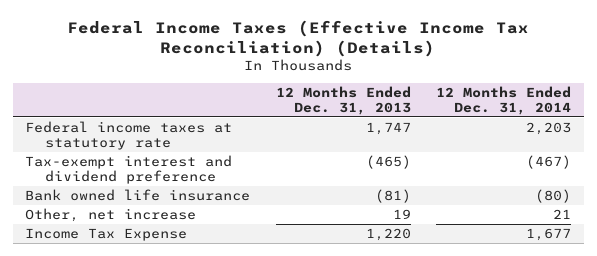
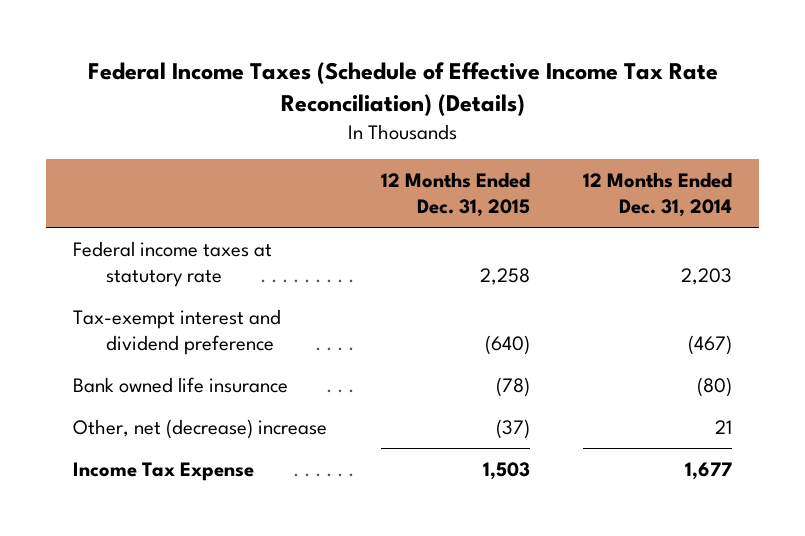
- Federal Income Taxes (Effective Income Tax Reconciliation) (Details)
+ Federal Income Taxes (Schedule of Effective Income Tax Rate Reconciliation) (Details)
- | 12 Months Ended Dec. 31, 2013 | 12 Months Ended Dec. 31, 2014
+ | 12 Months Ended Dec. 31, 2015 | 12 Months Ended Dec. 31, 2014
- Other, net increase | 19 | 21
+ Other, net (decrease) increase | (37) | 21

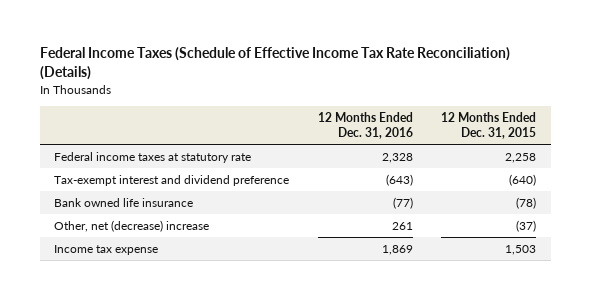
- | 12 Months Ended Dec. 31, 2015 | 12 Months Ended Dec. 31, 2014
+ | 12 Months Ended Dec. 31, 2016 | 12 Months Ended Dec. 31, 2015
- Income Tax Expense | 1,503 | 1,677
+ Income tax expense | 1,869 | 1,503

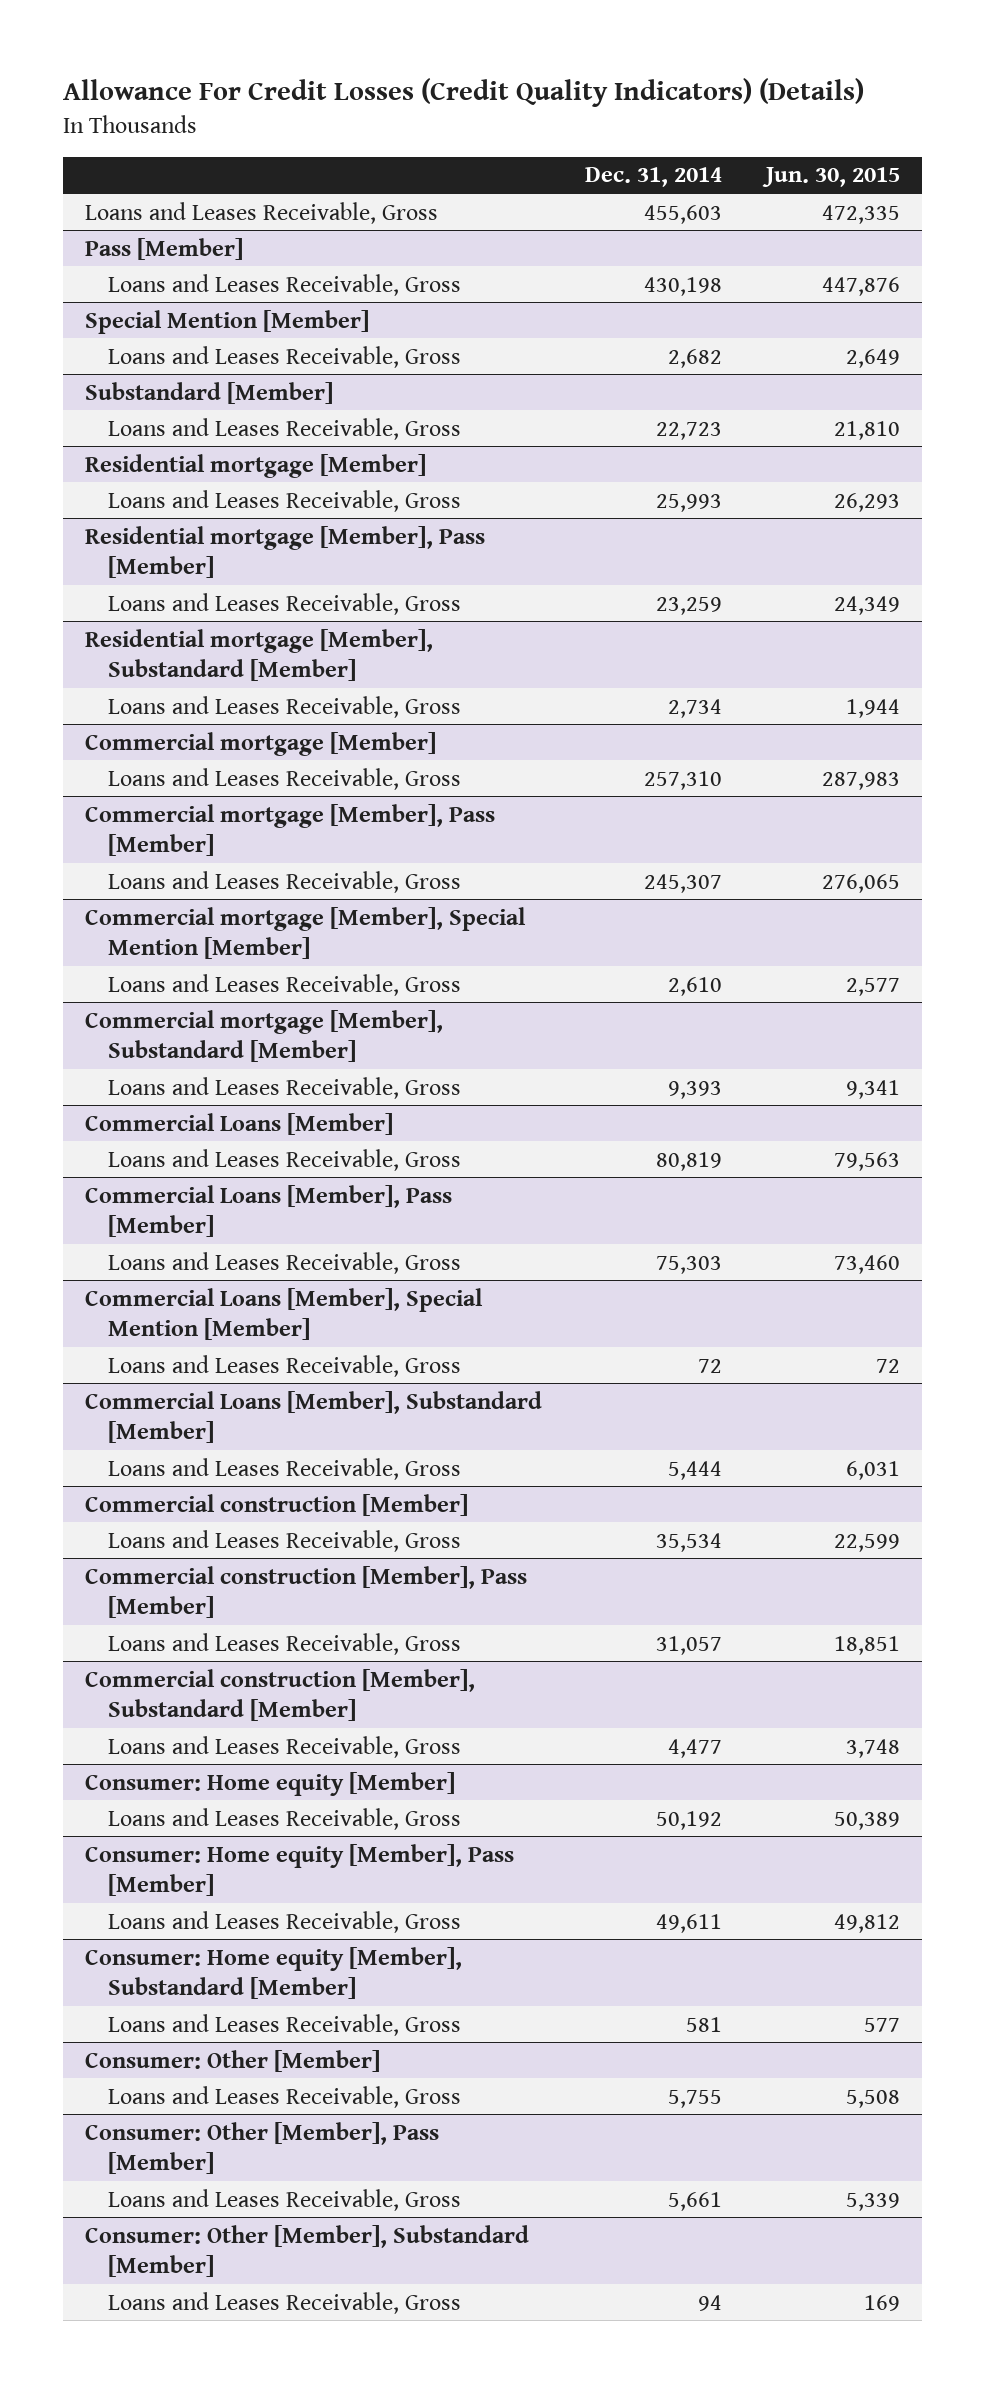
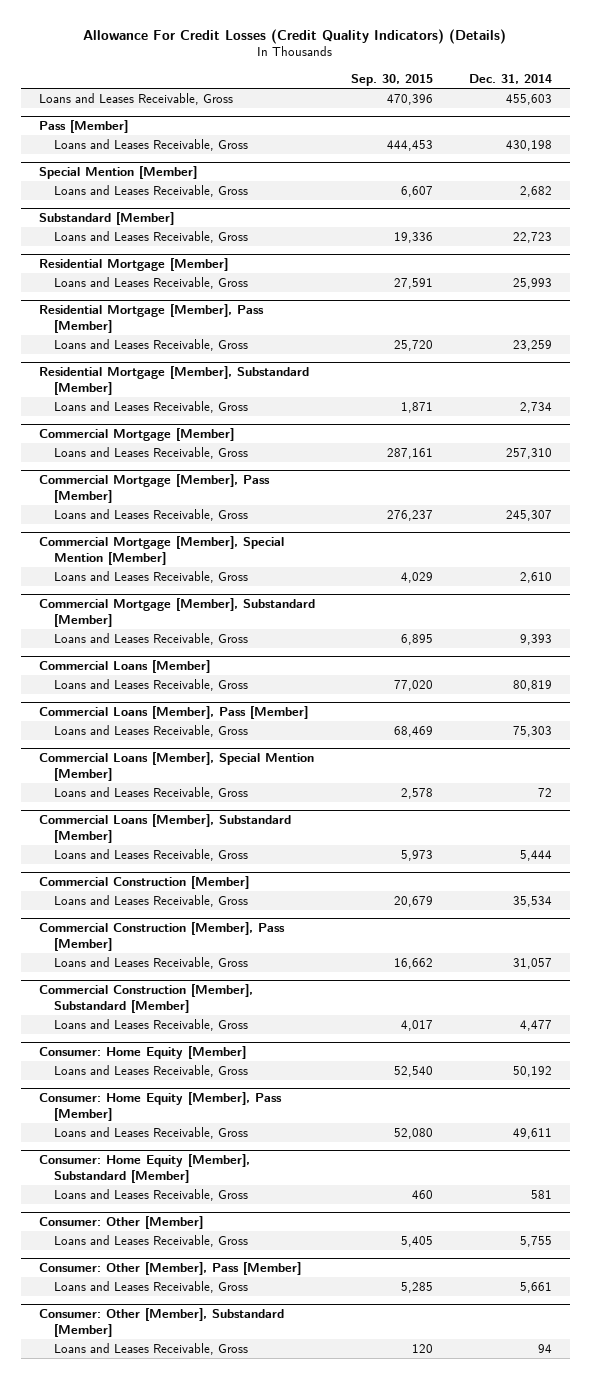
- | Dec. 31, 2014 | Jun. 30, 2015
+ | Sep. 30, 2015 | Dec. 31, 2014
- Residential mortgage [Member]
+ Residential Mortgage [Member]
- Residential mortgage [Member], Pass [Member]
+ Residential Mortgage [Member], Pass [Member]
- Residential mortgage [Member], Substandard [Member]
+ Residential Mortgage [Member], Substandard [Member]
- Commercial mortgage [Member]
+ Commercial Mortgage [Member]
- Commercial mortgage [Member], Pass [Member]
+ Commercial Mortgage [Member], Pass [Member]
- Commercial mortgage [Member], Special Mention [Member]
+ Commercial Mortgage [Member], Special Mention [Member]
- Commercial mortgage [Member], Substandard [Member]
+ Commercial Mortgage [Member], Substandard [Member]
- Commercial construction [Member]
+ Commercial Construction [Member]
- Commercial construction [Member], Pass [Member]
+ Commercial Construction [Member], Pass [Member]
- Commercial construction [Member], Substandard [Member]
+ Commercial Construction [Member], Substandard [Member]
- Consumer: Home equity [Member]
+ Consumer: Home Equity [Member]
- Consumer: Home equity [Member], Pass [Member]
+ Consumer: Home Equity [Member], Pass [Member]
- Consumer: Home equity [Member], Substandard [Member]
+ Consumer: Home Equity [Member], Substandard [Member]

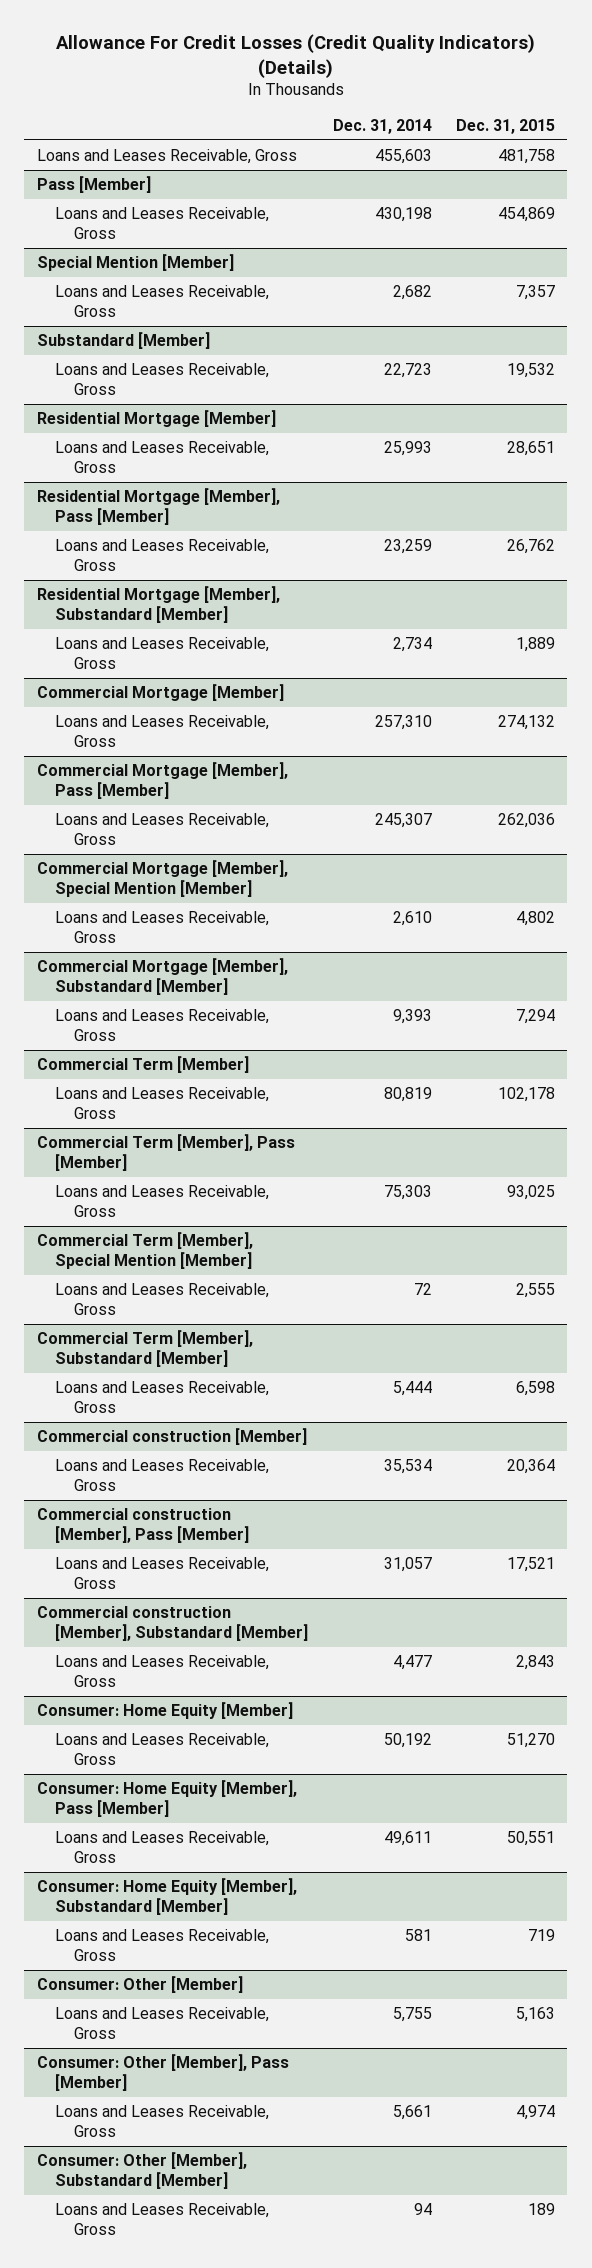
- | Sep. 30, 2015 | Dec. 31, 2014
+ | Dec. 31, 2014 | Dec. 31, 2015
- Commercial Loans [Member]
+ Commercial Term [Member]
- Commercial Loans [Member], Pass [Member]
+ Commercial Term [Member], Pass [Member]
- Commercial Loans [Member], Special Mention [Member]
+ Commercial Term [Member], Special Mention [Member]
- Commercial Loans [Member], Substandard [Member]
+ Commercial Term [Member], Substandard [Member]
- Commercial Construction [Member]
+ Commercial construction [Member]
- Commercial Construction [Member], Pass [Member]
+ Commercial construction [Member], Pass [Member]
- Commercial Construction [Member], Substandard [Member]
+ Commercial construction [Member], Substandard [Member]

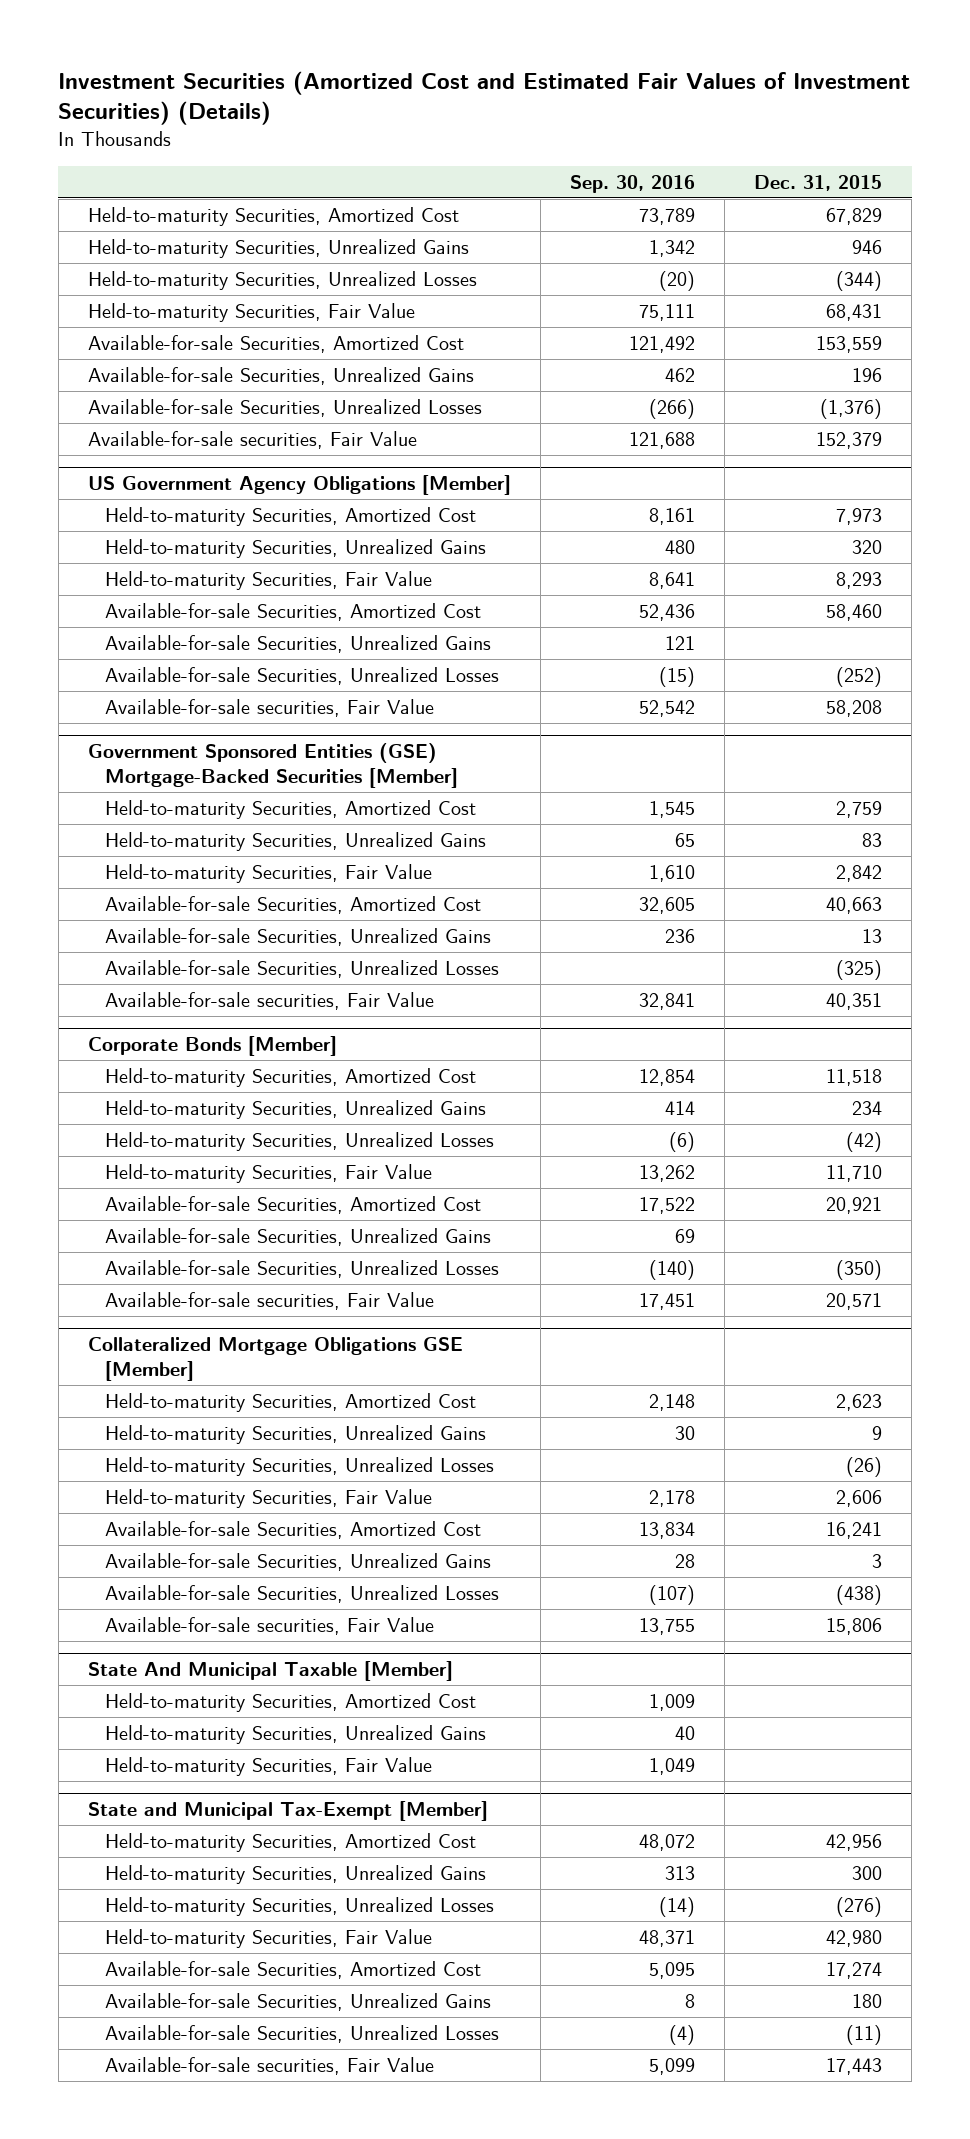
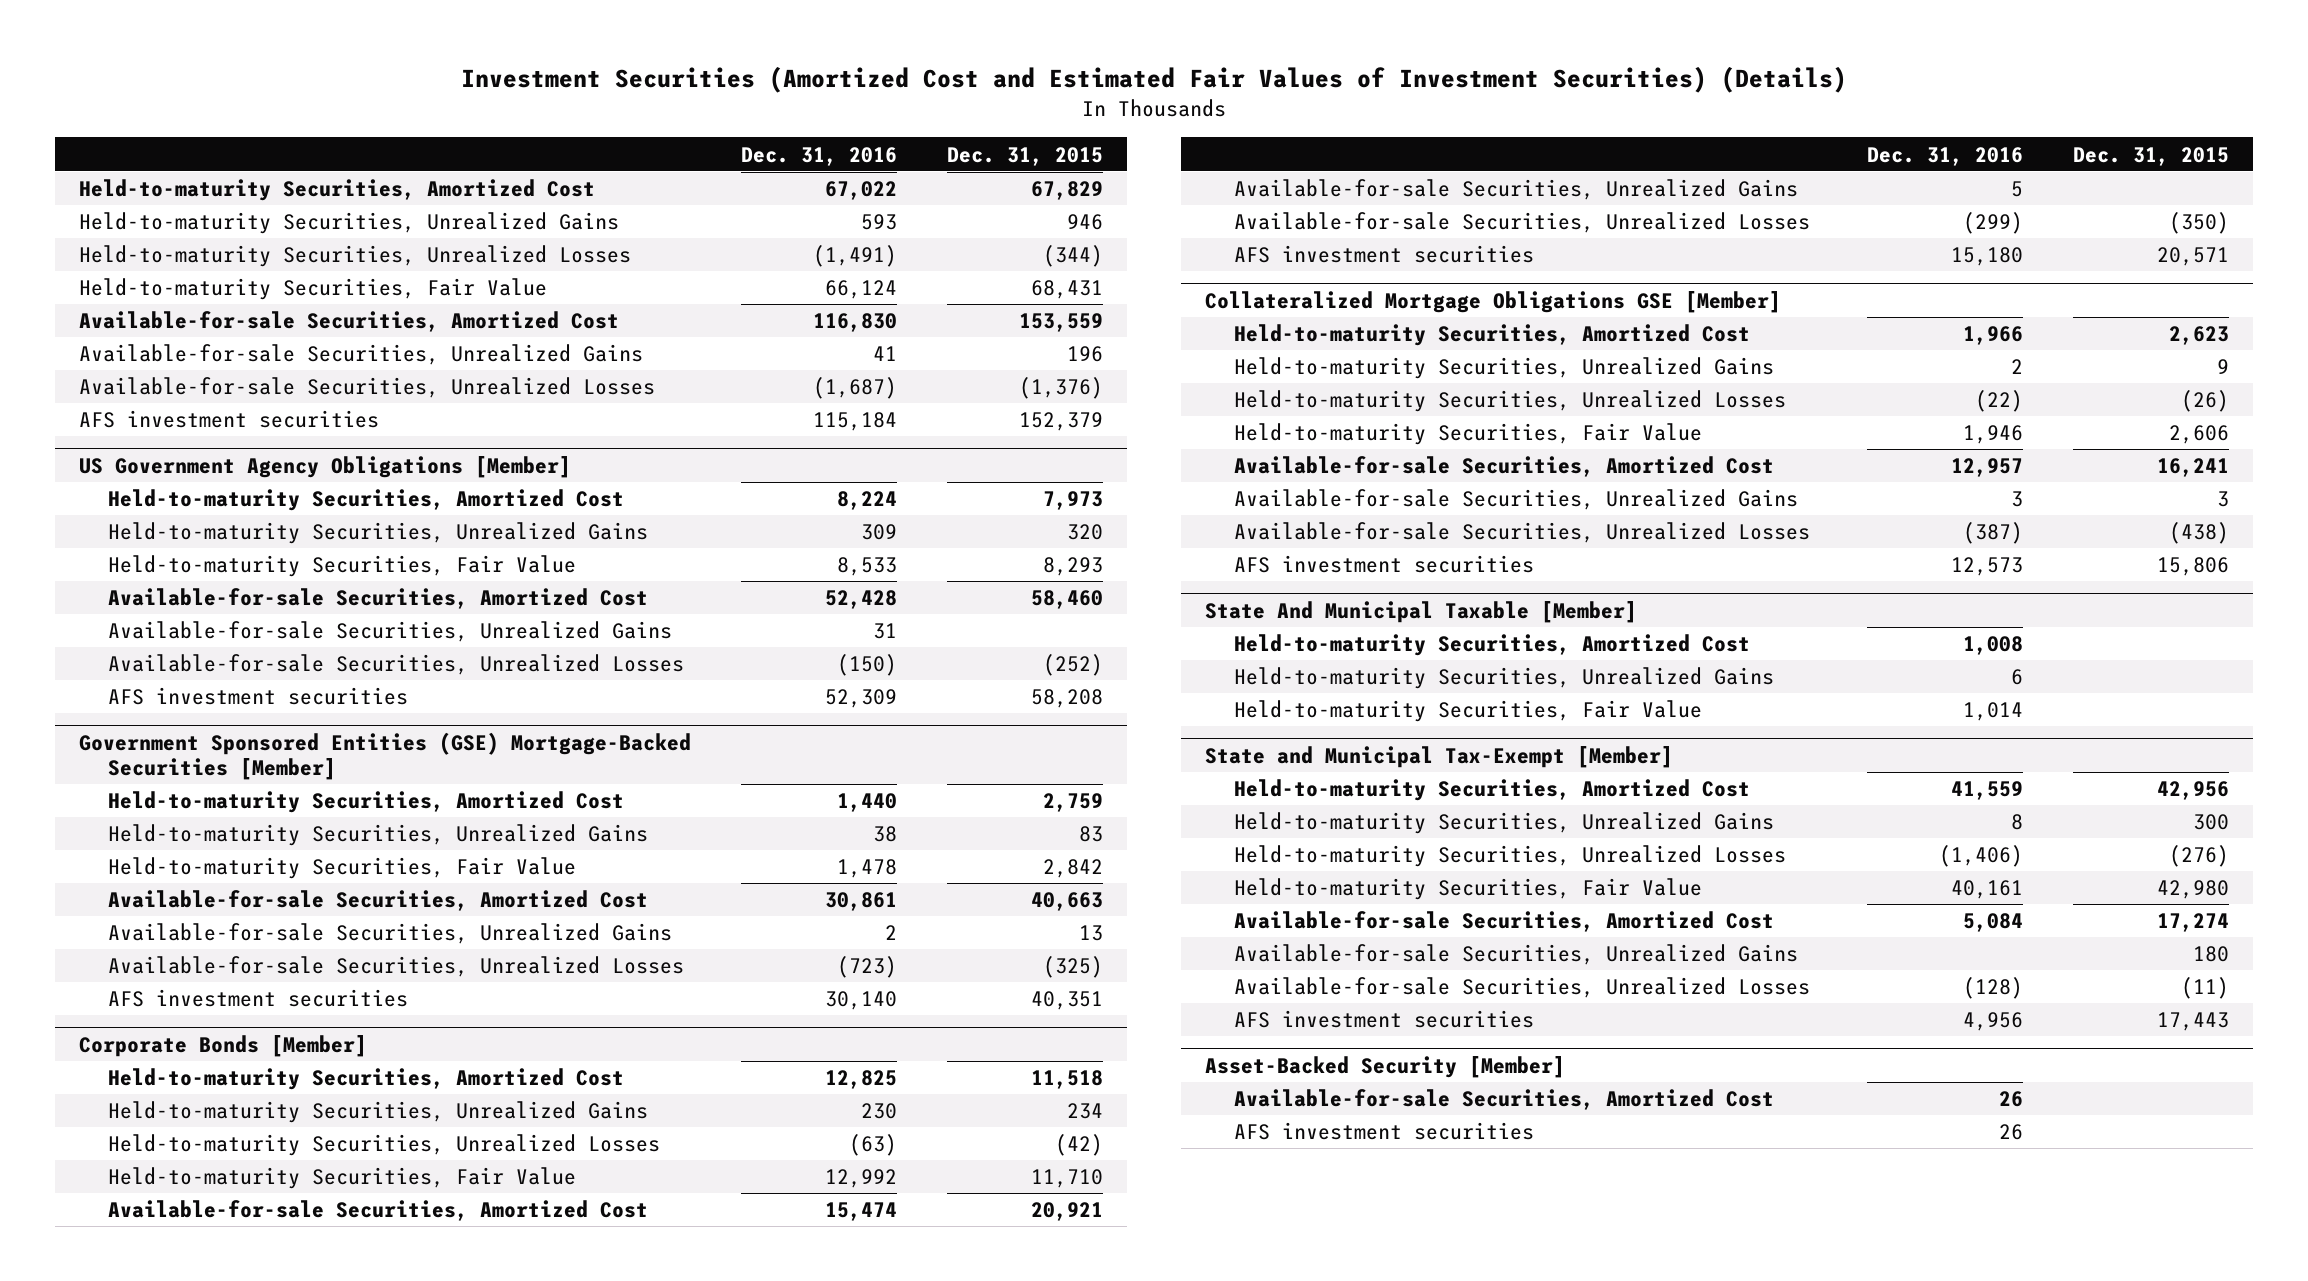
- | Sep. 30, 2016 | Dec. 31, 2015
+ | Dec. 31, 2016 | Dec. 31, 2015
- Available-for-sale securities, Fair Value | 121,688 | 152,379
+ AFS investment securities | 115,184 | 152,379
@ US Government Agency Obligations [Member]
- Available-for-sale securities, Fair Value | 52,542 | 58,208
+ AFS investment securities | 52,309 | 58,208
@ Government Sponsored Entities (GSE) Mortgage-Backed Securities [Member]
- Available-for-sale securities, Fair Value | 32,841 | 40,351
+ AFS investment securities | 30,140 | 40,351
@ Corporate Bonds [Member]
- Available-for-sale securities, Fair Value | 17,451 | 20,571
+ AFS investment securities | 15,180 | 20,571
@ Collateralized Mortgage Obligations GSE [Member]
- Available-for-sale securities, Fair Value | 13,755 | 15,806
+ AFS investment securities | 12,573 | 15,806
@ State and Municipal Tax-Exempt [Member]
- Available-for-sale securities, Fair Value | 5,099 | 17,443
+ AFS investment securities | 4,956 | 17,443
+ Asset-Backed Security [Member]
+ Available-for-sale Securities, Amortized Cost | 26 |
+ AFS investment securities | 26 |

